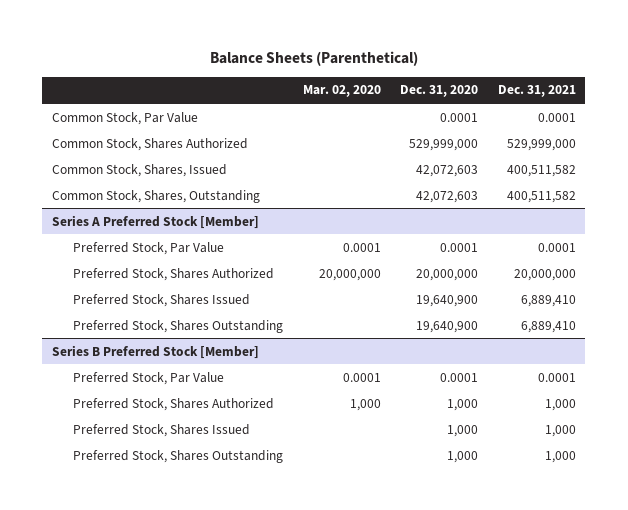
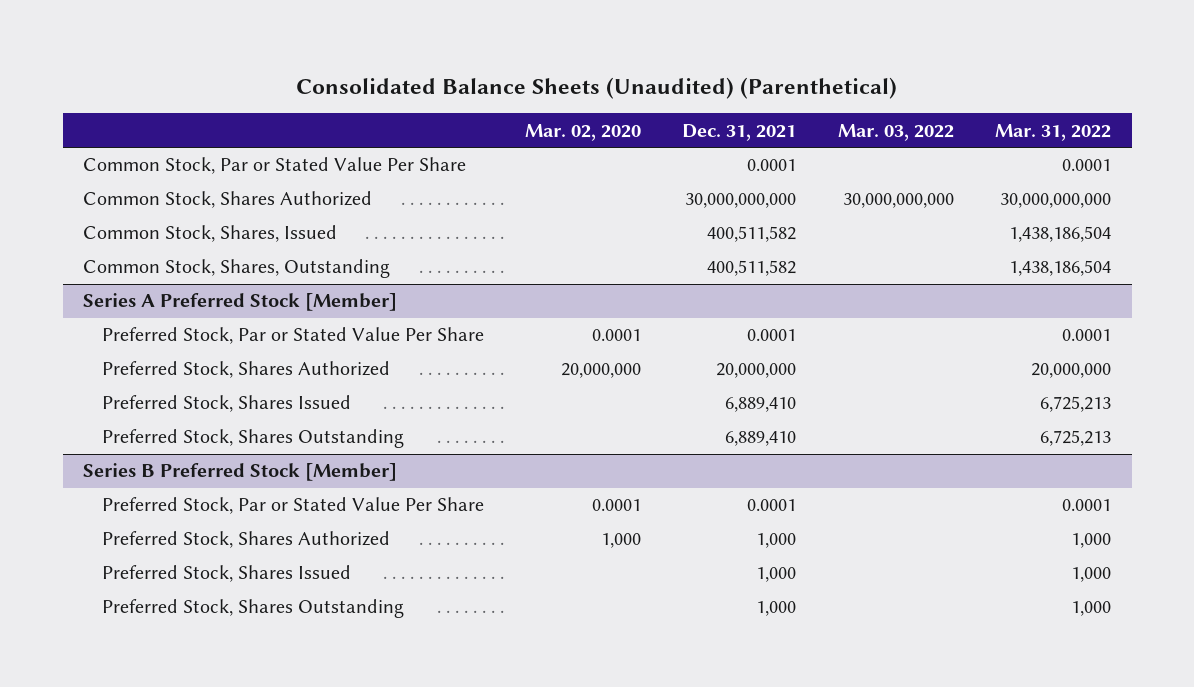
- Balance Sheets (Parenthetical)
+ Consolidated Balance Sheets (Unaudited) (Parenthetical)
- | Mar. 02, 2020 | Dec. 31, 2020 | Dec. 31, 2021
+ | Mar. 02, 2020 | Dec. 31, 2021 | Mar. 03, 2022 | Mar. 31, 2022
- Common Stock, Par Value | | 0.0001 | 0.0001
- Common Stock, Shares Authorized | | 529,999,000 | 529,999,000
+ Common Stock, Par or Stated Value Per Share | | 0.0001 | | 0.0001
+ Common Stock, Shares Authorized | | 30,000,000,000 | 30,000,000,000 | 30,000,000,000
@ Series A Preferred Stock [Member]
- Preferred Stock, Par Value | 0.0001 | 0.0001 | 0.0001
+ Preferred Stock, Par or Stated Value Per Share | 0.0001 | 0.0001 | | 0.0001
@ Series B Preferred Stock [Member]
- Preferred Stock, Par Value | 0.0001 | 0.0001 | 0.0001
+ Preferred Stock, Par or Stated Value Per Share | 0.0001 | 0.0001 | | 0.0001

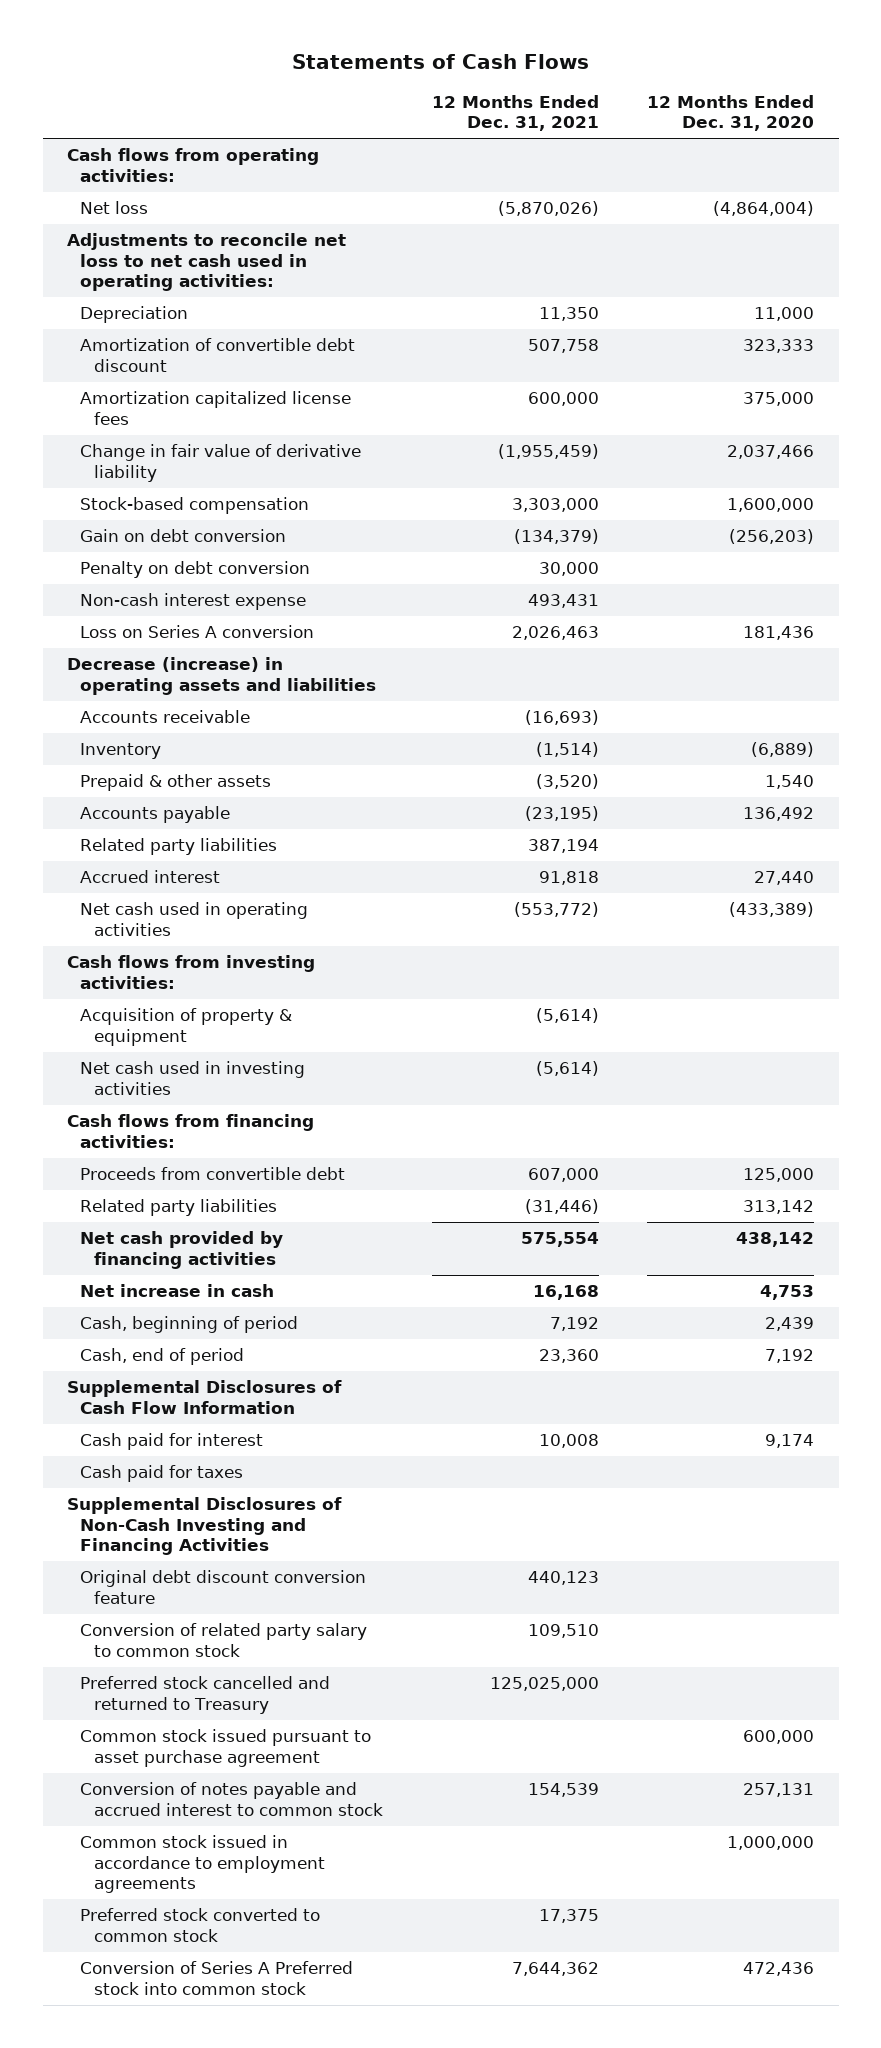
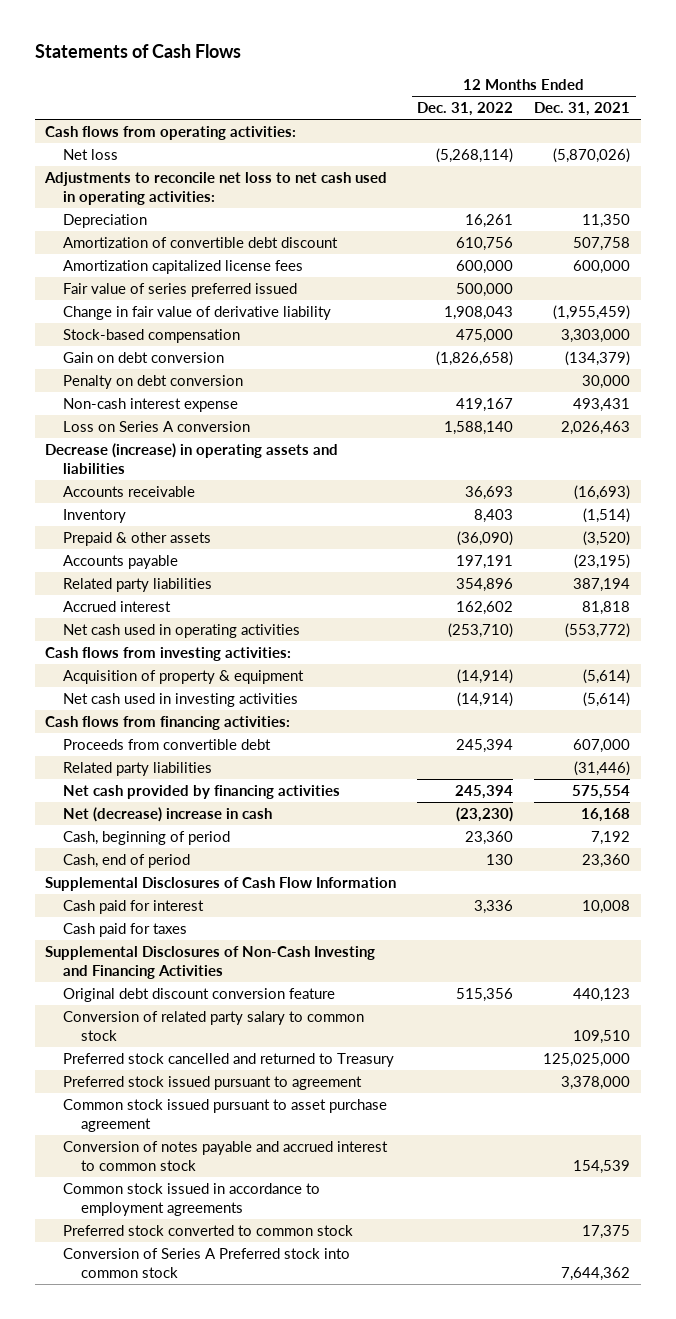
- | 12 Months Ended Dec. 31, 2021 | 12 Months Ended Dec. 31, 2020
+ | 12 Months Ended Dec. 31, 2022 | 12 Months Ended Dec. 31, 2021
+ Fair value of series preferred issued | 500,000 |
- Accrued interest | 91,818 | 27,440
+ Accrued interest | 162,602 | 81,818
- Net increase in cash | 16,168 | 4,753
+ Net (decrease) increase in cash | (23,230) | 16,168
+ Preferred stock issued pursuant to agreement | | 3,378,000

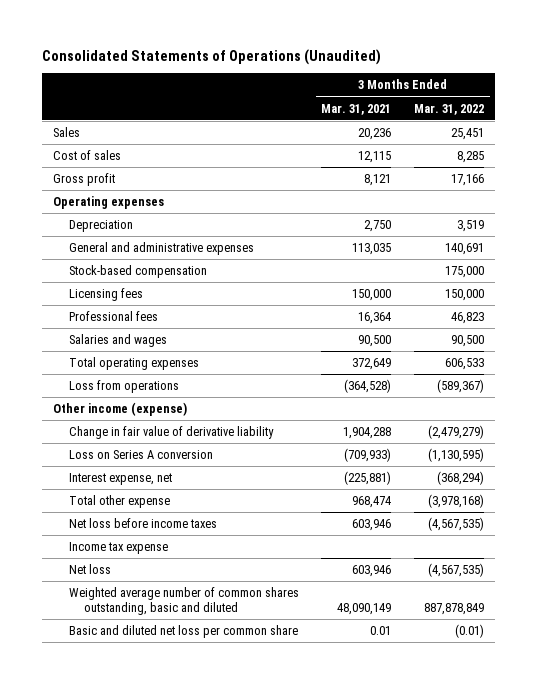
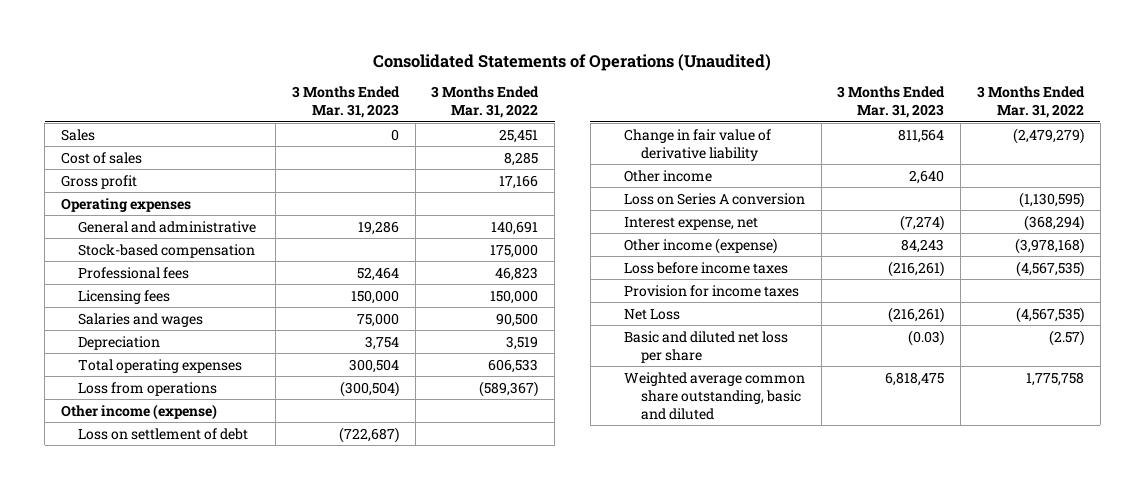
- | 3 Months Ended Mar. 31, 2021 | 3 Months Ended Mar. 31, 2022
+ | 3 Months Ended Mar. 31, 2023 | 3 Months Ended Mar. 31, 2022
- General and administrative expenses | 113,035 | 140,691
+ General and administrative | 19,286 | 140,691
moved down: Licensing fees | 150,000 | 150,000
moved down: Depreciation | 3,754 | 3,519
+ Loss on settlement of debt | (722,687) |
+ Other income | 2,640 |
- Total other expense | 968,474 | (3,978,168)
- Net loss before income taxes | 603,946 | (4,567,535)
- Income tax expense
- Net loss | 603,946 | (4,567,535)
- Weighted average number of common shares outstanding, basic and diluted | 48,090,149 | 887,878,849
- Basic and diluted net loss per common share | 0.01 | (0.01)
+ Other income (expense) | 84,243 | (3,978,168)
+ Loss before income taxes | (216,261) | (4,567,535)
+ Provision for income taxes
+ Net Loss | (216,261) | (4,567,535)
+ Basic and diluted net loss per share | (0.03) | (2.57)
+ Weighted average common share outstanding, basic and diluted | 6,818,475 | 1,775,758

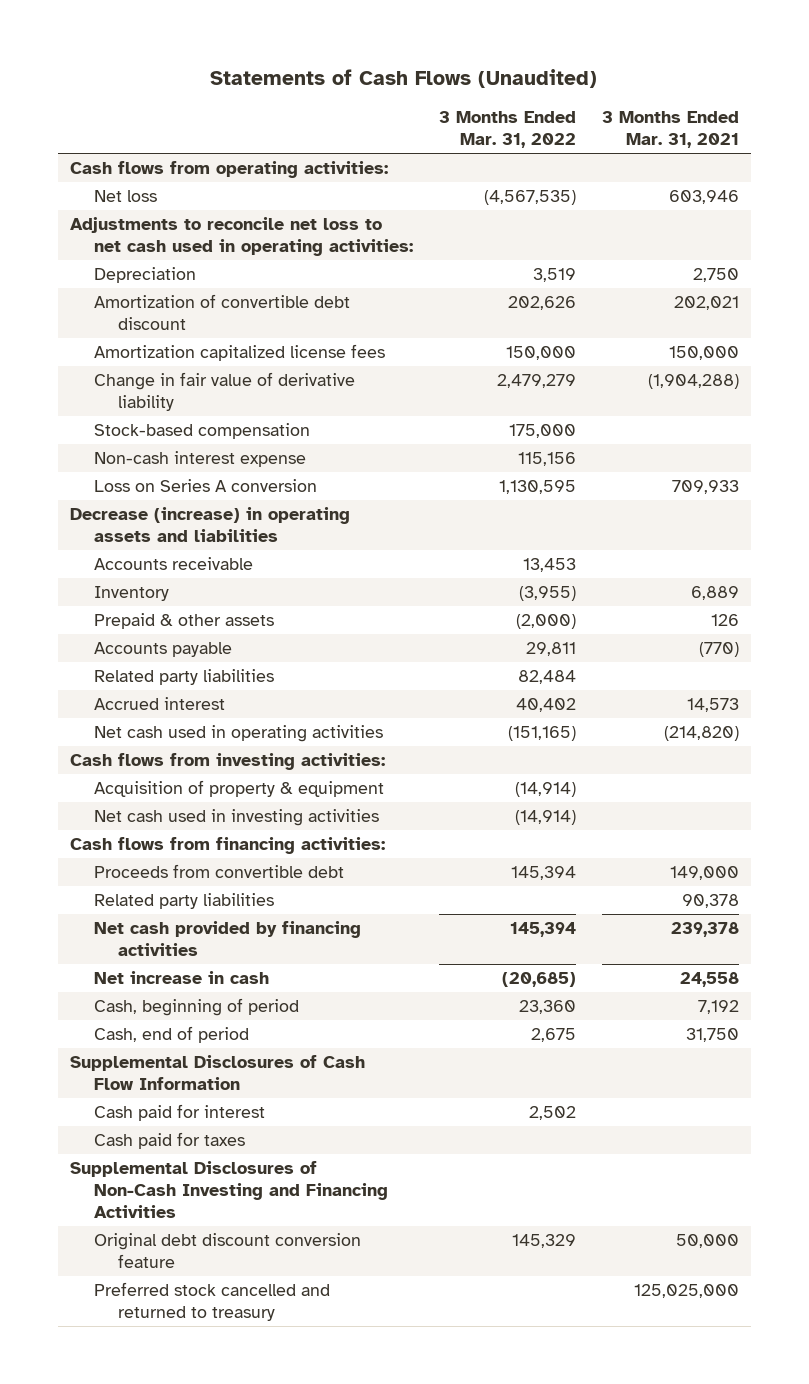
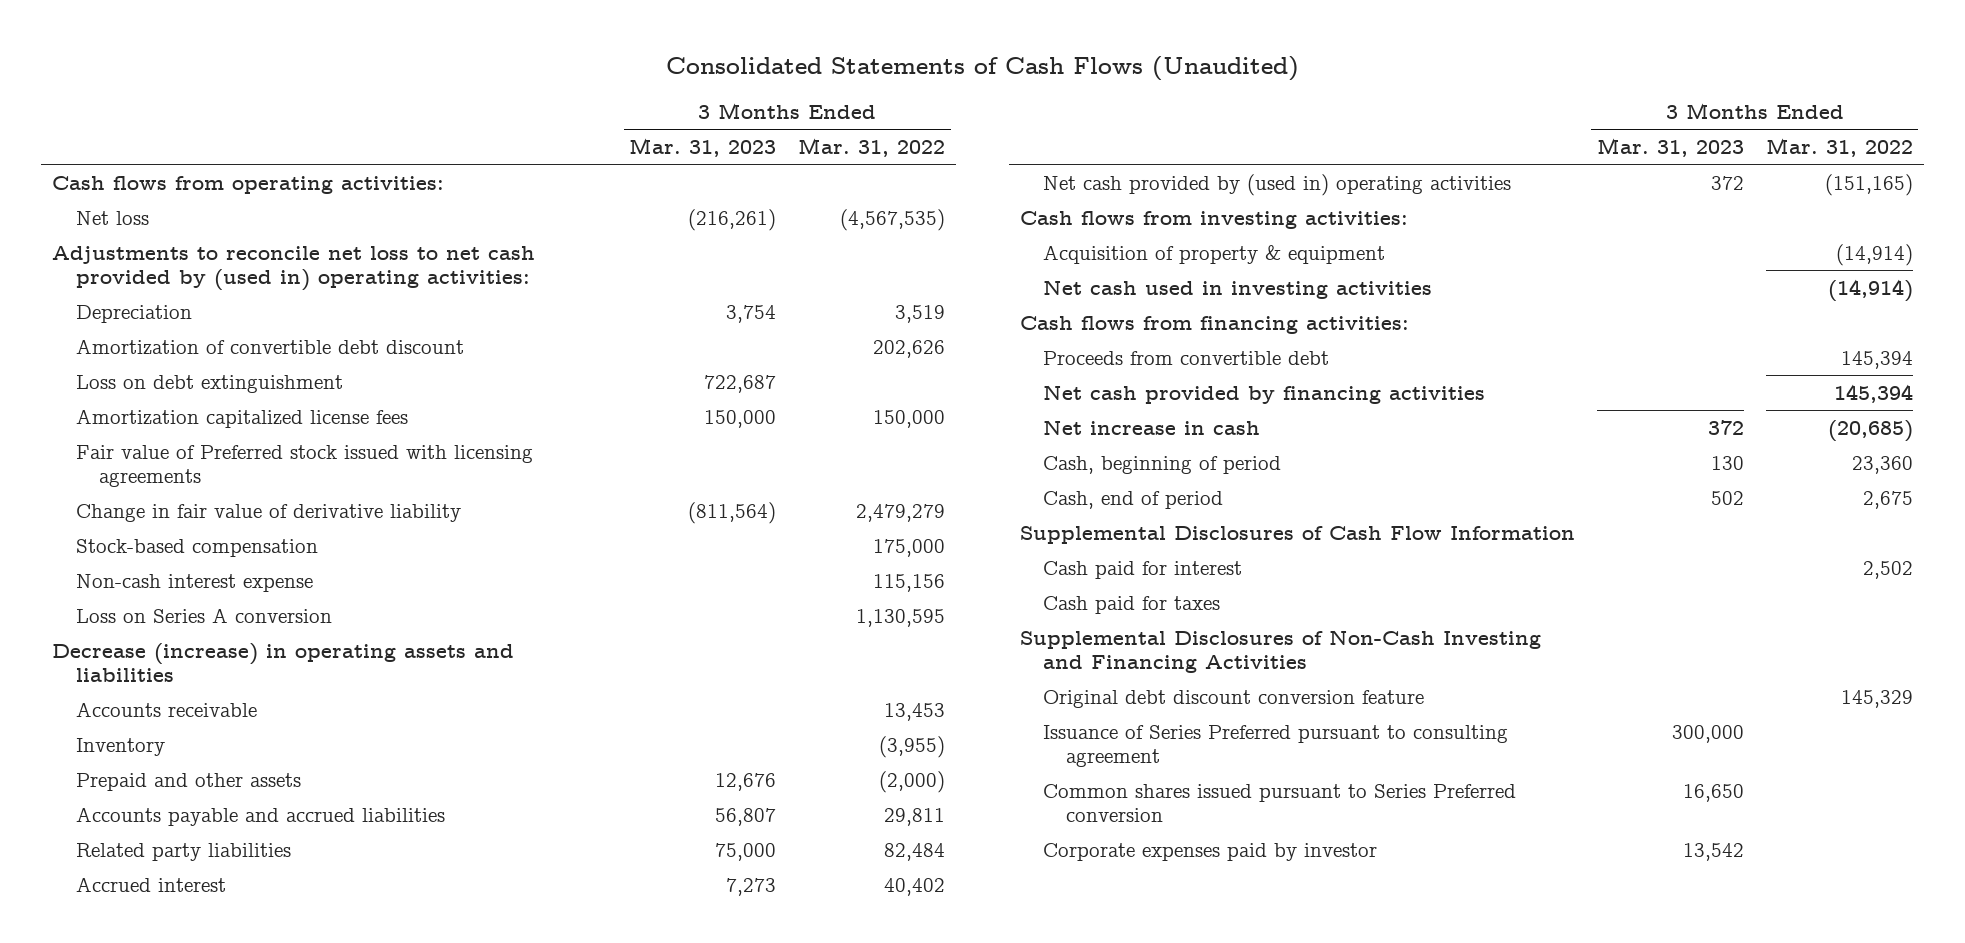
- Statements of Cash Flows (Unaudited)
+ Consolidated Statements of Cash Flows (Unaudited)
- | 3 Months Ended Mar. 31, 2022 | 3 Months Ended Mar. 31, 2021
+ | 3 Months Ended Mar. 31, 2023 | 3 Months Ended Mar. 31, 2022
- Adjustments to reconcile net loss to net cash used in operating activities:
+ Adjustments to reconcile net loss to net cash provided by (used in) operating activities:
+ Loss on debt extinguishment | 722,687 |
+ Fair value of Preferred stock issued with licensing agreements
- Prepaid & other assets | (2,000) | 126
- Accounts payable | 29,811 | (770)
+ Prepaid and other assets | 12,676 | (2,000)
+ Accounts payable and accrued liabilities | 56,807 | 29,811
- Net cash used in operating activities | (151,165) | (214,820)
+ Net cash provided by (used in) operating activities | 372 | (151,165)
- Related party liabilities | | 90,378
- Preferred stock cancelled and returned to treasury | | 125,025,000
+ Issuance of Series Preferred pursuant to consulting agreement | 300,000 |
+ Common shares issued pursuant to Series Preferred conversion | 16,650 |
+ Corporate expenses paid by investor | 13,542 |

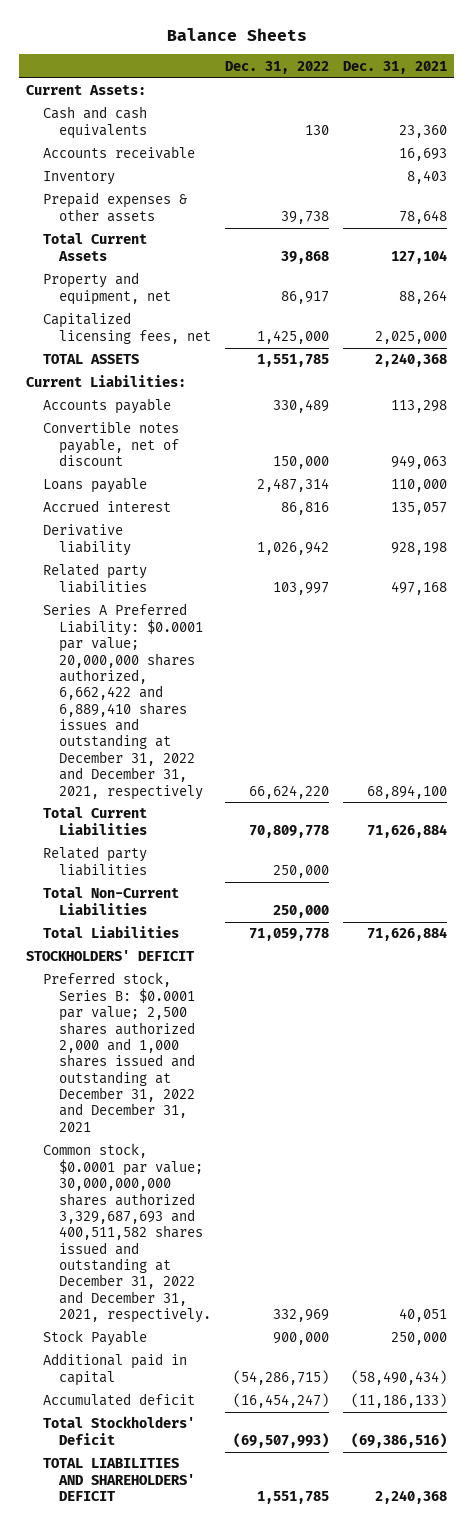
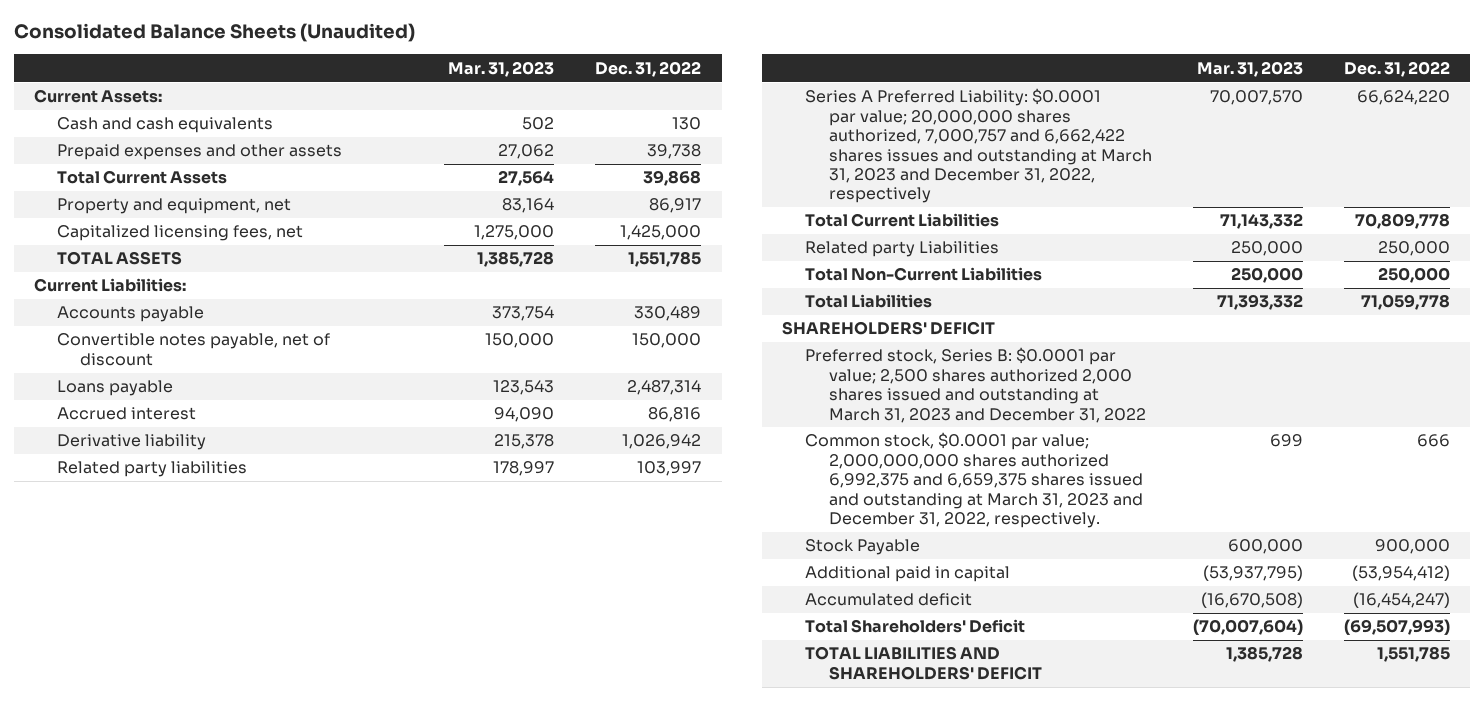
- Balance Sheets
+ Consolidated Balance Sheets (Unaudited)
- | Dec. 31, 2022 | Dec. 31, 2021
+ | Mar. 31, 2023 | Dec. 31, 2022
- Accounts receivable | | 16,693
- Inventory | | 8,403
- Prepaid expenses & other assets | 39,738 | 78,648
+ Prepaid expenses and other assets | 27,062 | 39,738
- Series A Preferred Liability: $0.0001 par value; 20,000,000 shares authorized, 6,662,422 and 6,889,410 shares issues and outstanding at December 31, 2022 and December 31, 2021, respectively | 66,624,220 | 68,894,100
+ Series A Preferred Liability: $0.0001 par value; 20,000,000 shares authorized, 7,000,757 and 6,662,422 shares issues and outstanding at March 31, 2023 and December 31, 2022, respectively | 70,007,570 | 66,624,220
- Related party liabilities | 250,000 |
+ Related party Liabilities | 250,000 | 250,000
- STOCKHOLDERS' DEFICIT
- Preferred stock, Series B: $0.0001 par value; 2,500 shares authorized 2,000 and 1,000 shares issued and outstanding at December 31, 2022 and December 31, 2021
- Common stock, $0.0001 par value; 30,000,000,000 shares authorized 3,329,687,693 and 400,511,582 shares issued and outstanding at December 31, 2022 and December 31, 2021, respectively. | 332,969 | 40,051
+ SHAREHOLDERS' DEFICIT
+ Preferred stock, Series B: $0.0001 par value; 2,500 shares authorized 2,000 shares issued and outstanding at March 31, 2023 and December 31, 2022
+ Common stock, $0.0001 par value; 2,000,000,000 shares authorized 6,992,375 and 6,659,375 shares issued and outstanding at March 31, 2023 and December 31, 2022, respectively. | 699 | 666
- Additional paid in capital | (54,286,715) | (58,490,434)
+ Additional paid in capital | (53,937,795) | (53,954,412)
- Total Stockholders' Deficit | (69,507,993) | (69,386,516)
+ Total Shareholders' Deficit | (70,007,604) | (69,507,993)

